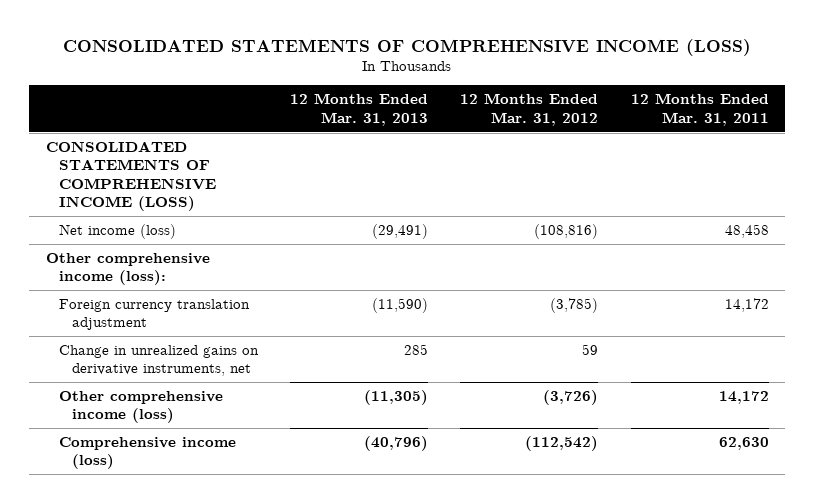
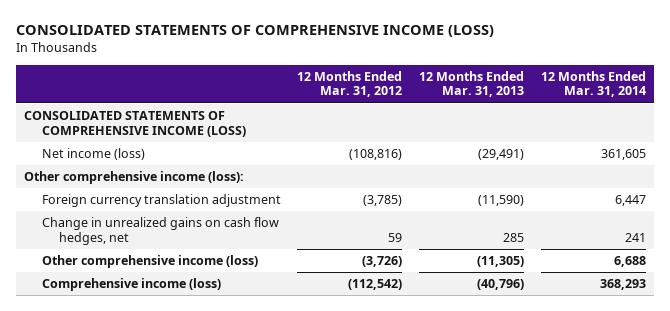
- | 12 Months Ended Mar. 31, 2013 | 12 Months Ended Mar. 31, 2012 | 12 Months Ended Mar. 31, 2011
+ | 12 Months Ended Mar. 31, 2012 | 12 Months Ended Mar. 31, 2013 | 12 Months Ended Mar. 31, 2014
- Change in unrealized gains on derivative instruments, net | 285 | 59 |
+ Change in unrealized gains on cash flow hedges, net | 59 | 285 | 241

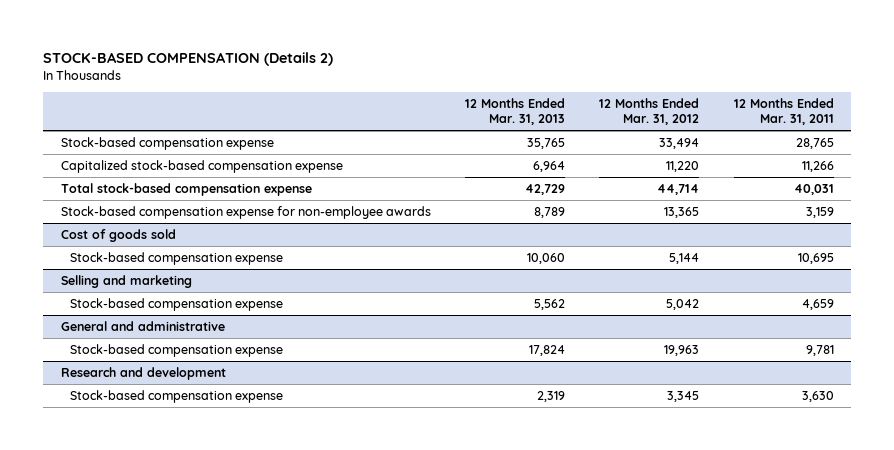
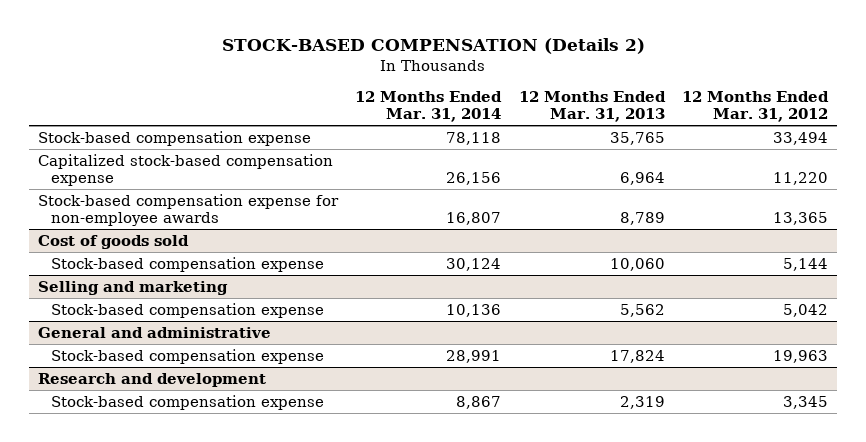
- | 12 Months Ended Mar. 31, 2013 | 12 Months Ended Mar. 31, 2012 | 12 Months Ended Mar. 31, 2011
+ | 12 Months Ended Mar. 31, 2014 | 12 Months Ended Mar. 31, 2013 | 12 Months Ended Mar. 31, 2012
- Total stock-based compensation expense | 42,729 | 44,714 | 40,031

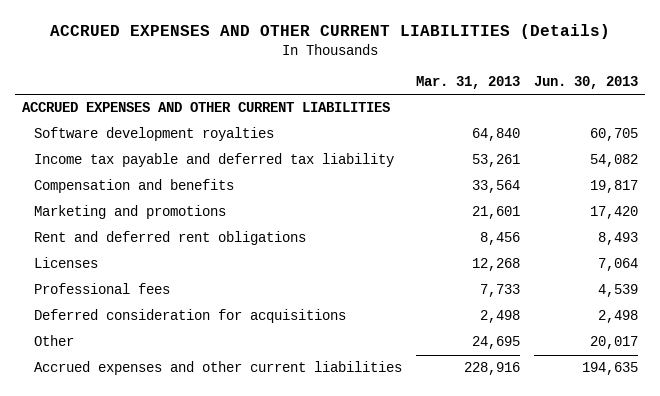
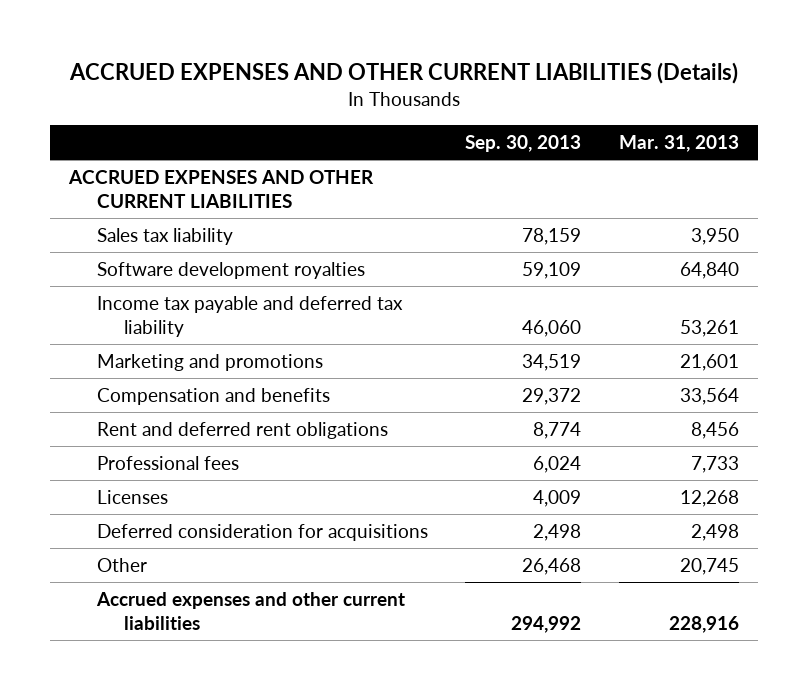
- | Mar. 31, 2013 | Jun. 30, 2013
+ | Sep. 30, 2013 | Mar. 31, 2013
+ Sales tax liability | 78,159 | 3,950
moved down: Compensation and benefits | 29,372 | 33,564
moved down: Licenses | 4,009 | 12,268
- Other | 24,695 | 20,017
+ Other | 26,468 | 20,745

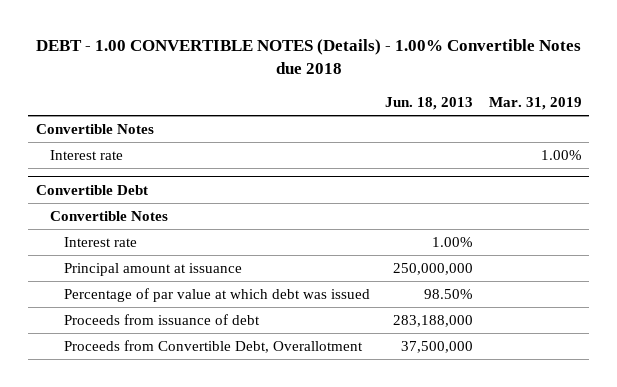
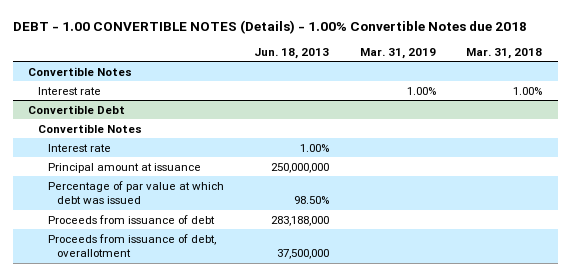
- | Jun. 18, 2013 | Mar. 31, 2019
+ | Jun. 18, 2013 | Mar. 31, 2019 | Mar. 31, 2018
@ Convertible Debt
- Proceeds from Convertible Debt, Overallotment | 37,500,000 |
+ Proceeds from issuance of debt, overallotment | 37,500,000 | |

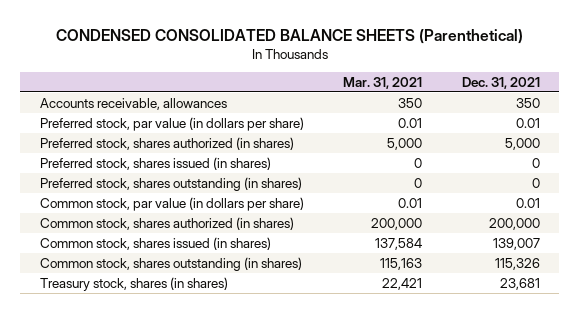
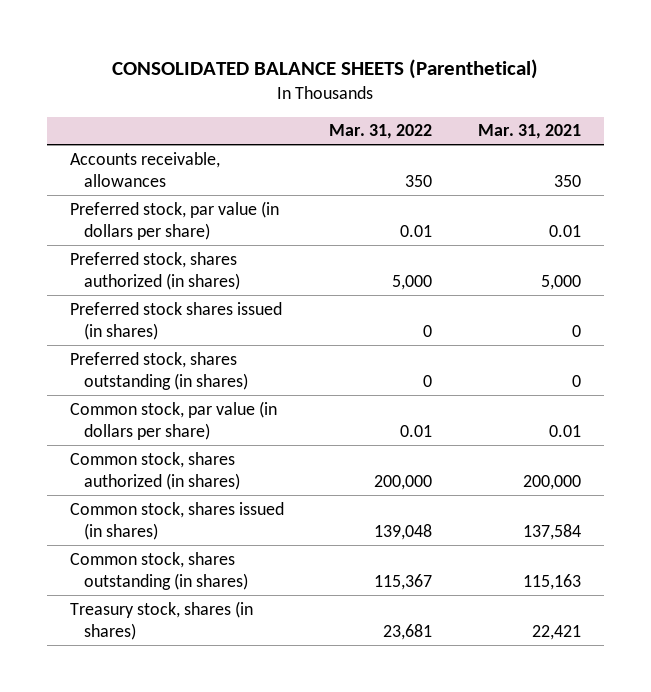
- CONDENSED CONSOLIDATED BALANCE SHEETS (Parenthetical)
+ CONSOLIDATED BALANCE SHEETS (Parenthetical)
- | Mar. 31, 2021 | Dec. 31, 2021
+ | Mar. 31, 2022 | Mar. 31, 2021
- Preferred stock, shares issued (in shares) | 0 | 0
+ Preferred stock shares issued (in shares) | 0 | 0

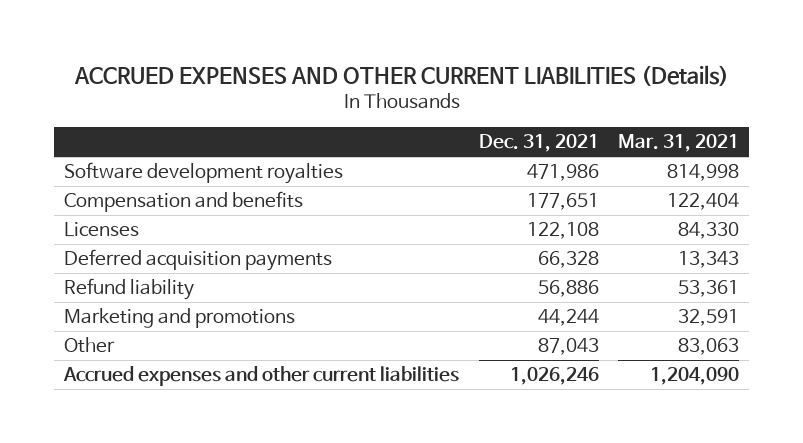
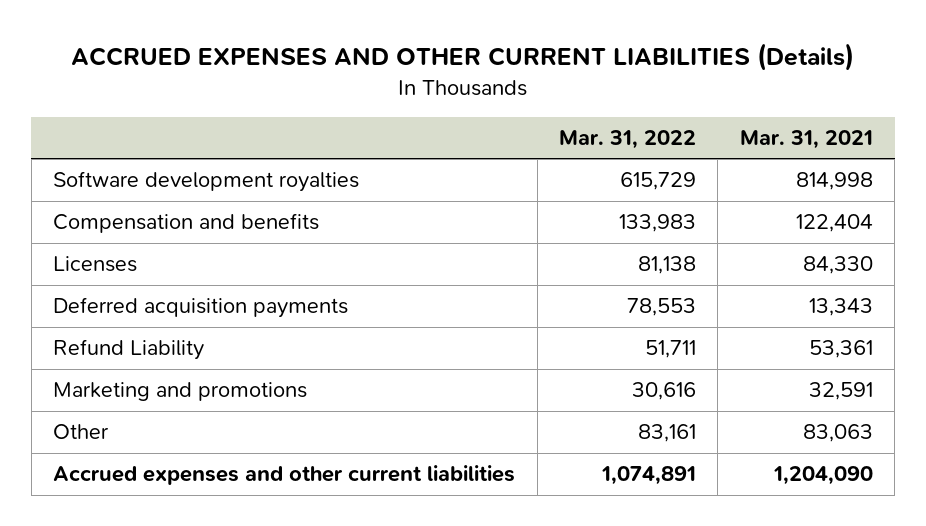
- | Dec. 31, 2021 | Mar. 31, 2021
+ | Mar. 31, 2022 | Mar. 31, 2021
- Refund liability | 56,886 | 53,361
+ Refund Liability | 51,711 | 53,361

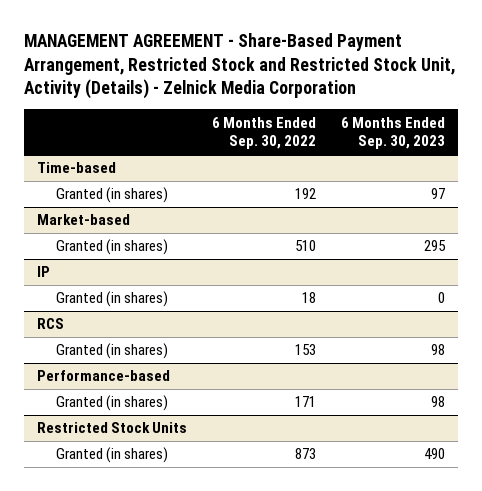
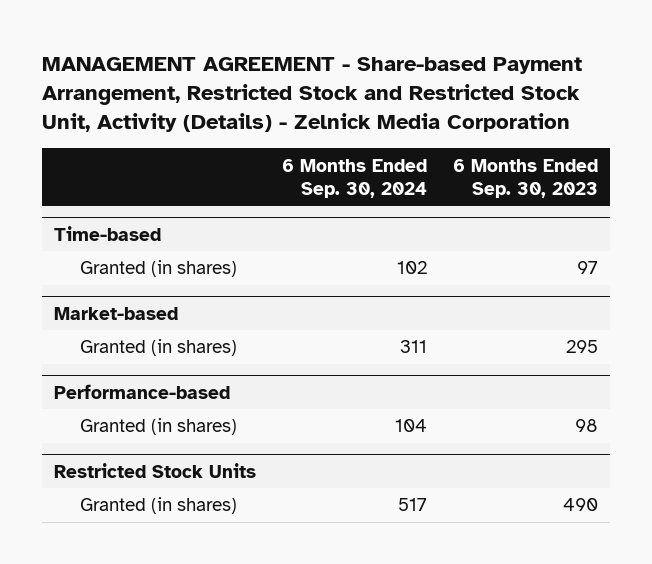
- MANAGEMENT AGREEMENT - Share-Based Payment Arrangement, Restricted Stock and Restricted Stock Unit, Activity (Details) - Zelnick Media Corporation
+ MANAGEMENT AGREEMENT - Share-based Payment Arrangement, Restricted Stock and Restricted Stock Unit, Activity (Details) - Zelnick Media Corporation
- | 6 Months Ended Sep. 30, 2022 | 6 Months Ended Sep. 30, 2023
+ | 6 Months Ended Sep. 30, 2024 | 6 Months Ended Sep. 30, 2023
- IP
- Granted (in shares) | 18 | 0
- RCS
- Granted (in shares) | 153 | 98

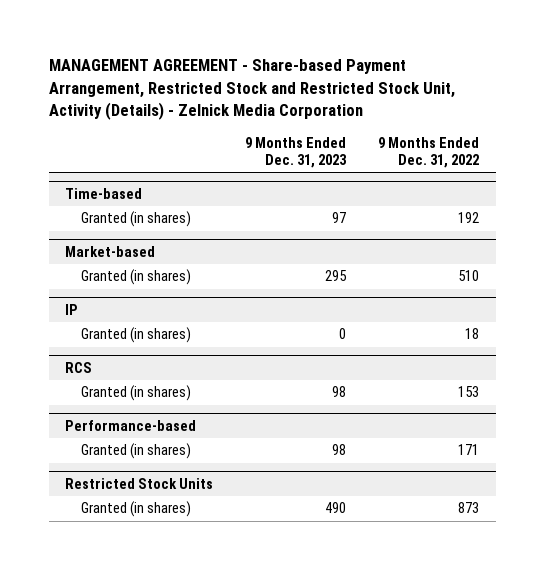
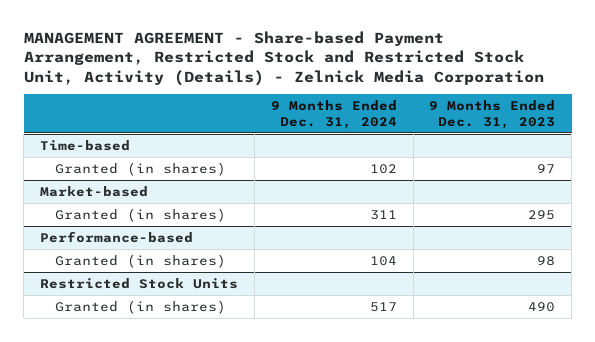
- | 9 Months Ended Dec. 31, 2023 | 9 Months Ended Dec. 31, 2022
+ | 9 Months Ended Dec. 31, 2024 | 9 Months Ended Dec. 31, 2023
- IP
- Granted (in shares) | 0 | 18
- RCS
- Granted (in shares) | 98 | 153

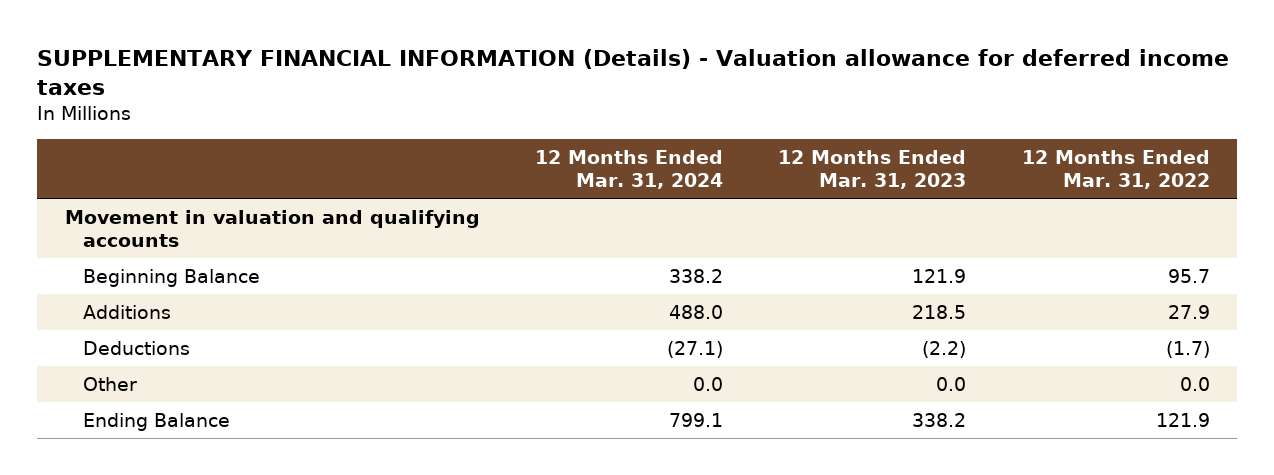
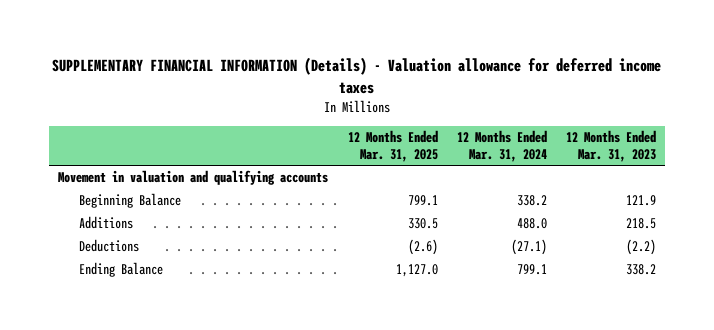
- | 12 Months Ended Mar. 31, 2024 | 12 Months Ended Mar. 31, 2023 | 12 Months Ended Mar. 31, 2022
+ | 12 Months Ended Mar. 31, 2025 | 12 Months Ended Mar. 31, 2024 | 12 Months Ended Mar. 31, 2023
- Other | 0.0 | 0.0 | 0.0

